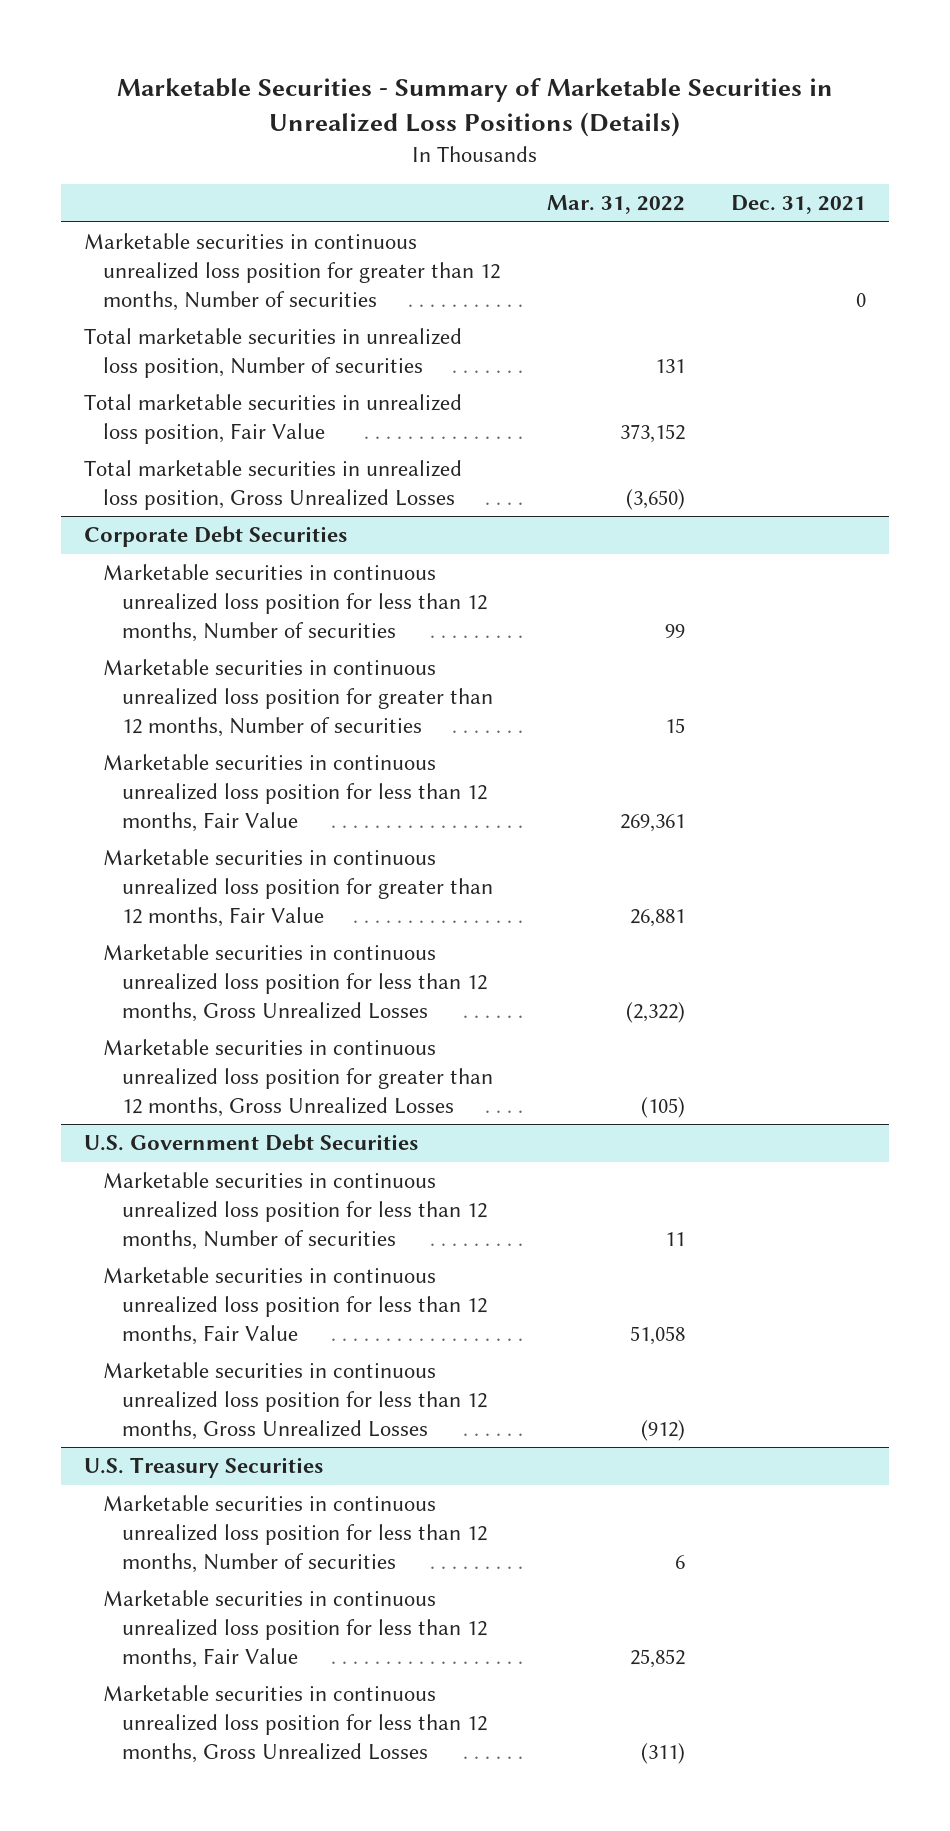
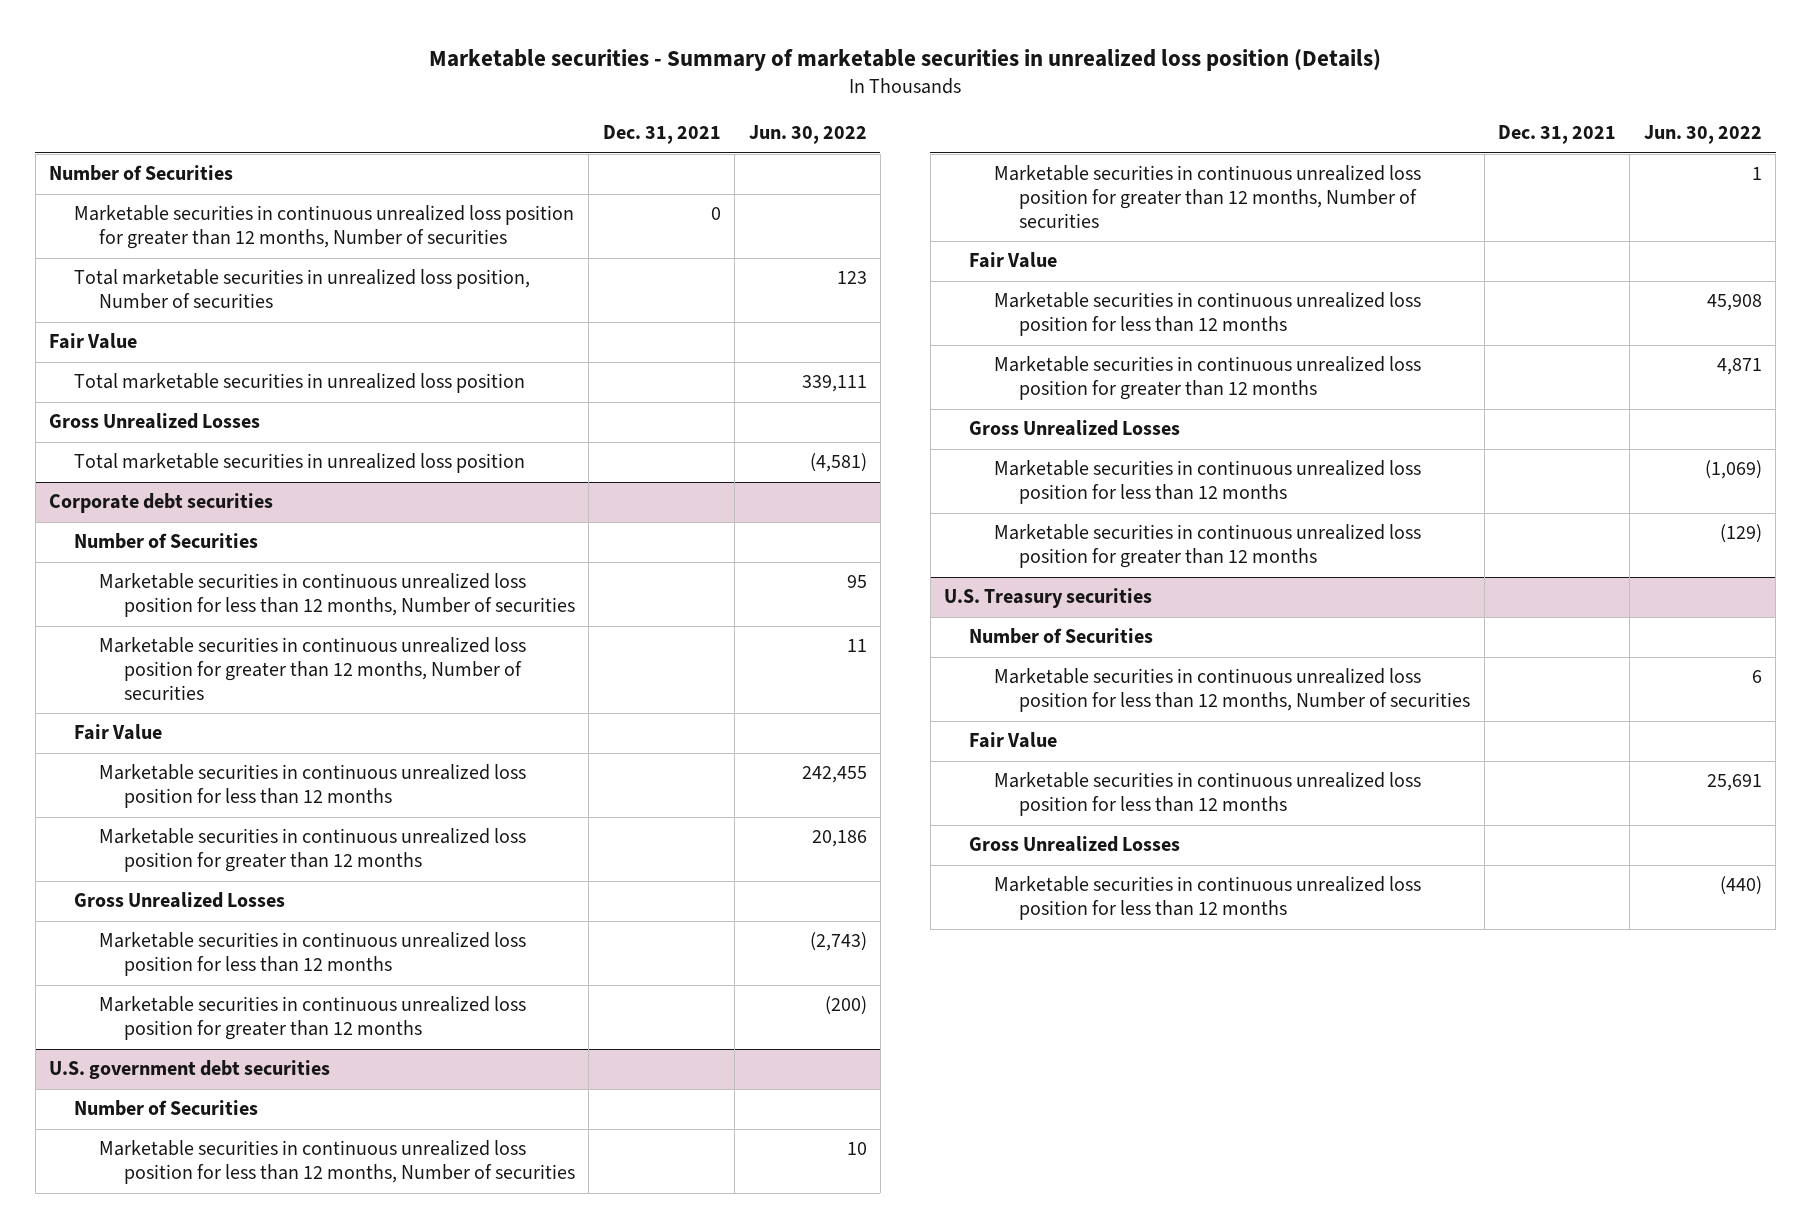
- Marketable Securities - Summary of Marketable Securities in Unrealized Loss Positions (Details)
+ Marketable securities - Summary of marketable securities in unrealized loss position (Details)
- | Mar. 31, 2022 | Dec. 31, 2021
+ | Dec. 31, 2021 | Jun. 30, 2022
+ Number of Securities
- Total marketable securities in unrealized loss position, Fair Value | 373,152 |
- Total marketable securities in unrealized loss position, Gross Unrealized Losses | (3,650) |
- Corporate Debt Securities
+ Fair Value
+ Total marketable securities in unrealized loss position | | 339,111
+ Gross Unrealized Losses
+ Total marketable securities in unrealized loss position | | (4,581)
+ Corporate debt securities
+ Number of Securities
- Marketable securities in continuous unrealized loss position for less than 12 months, Fair Value | 269,361 |
- Marketable securities in continuous unrealized loss position for greater than 12 months, Fair Value | 26,881 |
- Marketable securities in continuous unrealized loss position for less than 12 months, Gross Unrealized Losses | (2,322) |
- Marketable securities in continuous unrealized loss position for greater than 12 months, Gross Unrealized Losses | (105) |
- U.S. Government Debt Securities
+ Fair Value
+ Marketable securities in continuous unrealized loss position for less than 12 months | | 242,455
+ Marketable securities in continuous unrealized loss position for greater than 12 months | | 20,186
+ Gross Unrealized Losses
+ Marketable securities in continuous unrealized loss position for less than 12 months | | (2,743)
+ Marketable securities in continuous unrealized loss position for greater than 12 months | | (200)
+ U.S. government debt securities
+ Number of Securities
- Marketable securities in continuous unrealized loss position for less than 12 months, Fair Value | 51,058 |
- Marketable securities in continuous unrealized loss position for less than 12 months, Gross Unrealized Losses | (912) |
- U.S. Treasury Securities
+ Marketable securities in continuous unrealized loss position for greater than 12 months, Number of securities | | 1
+ Fair Value
+ Marketable securities in continuous unrealized loss position for less than 12 months | | 45,908
+ Marketable securities in continuous unrealized loss position for greater than 12 months | | 4,871
+ Gross Unrealized Losses
+ Marketable securities in continuous unrealized loss position for less than 12 months | | (1,069)
+ Marketable securities in continuous unrealized loss position for greater than 12 months | | (129)
+ U.S. Treasury securities
+ Number of Securities
- Marketable securities in continuous unrealized loss position for less than 12 months, Fair Value | 25,852 |
- Marketable securities in continuous unrealized loss position for less than 12 months, Gross Unrealized Losses | (311) |
+ Fair Value
+ Marketable securities in continuous unrealized loss position for less than 12 months | | 25,691
+ Gross Unrealized Losses
+ Marketable securities in continuous unrealized loss position for less than 12 months | | (440)

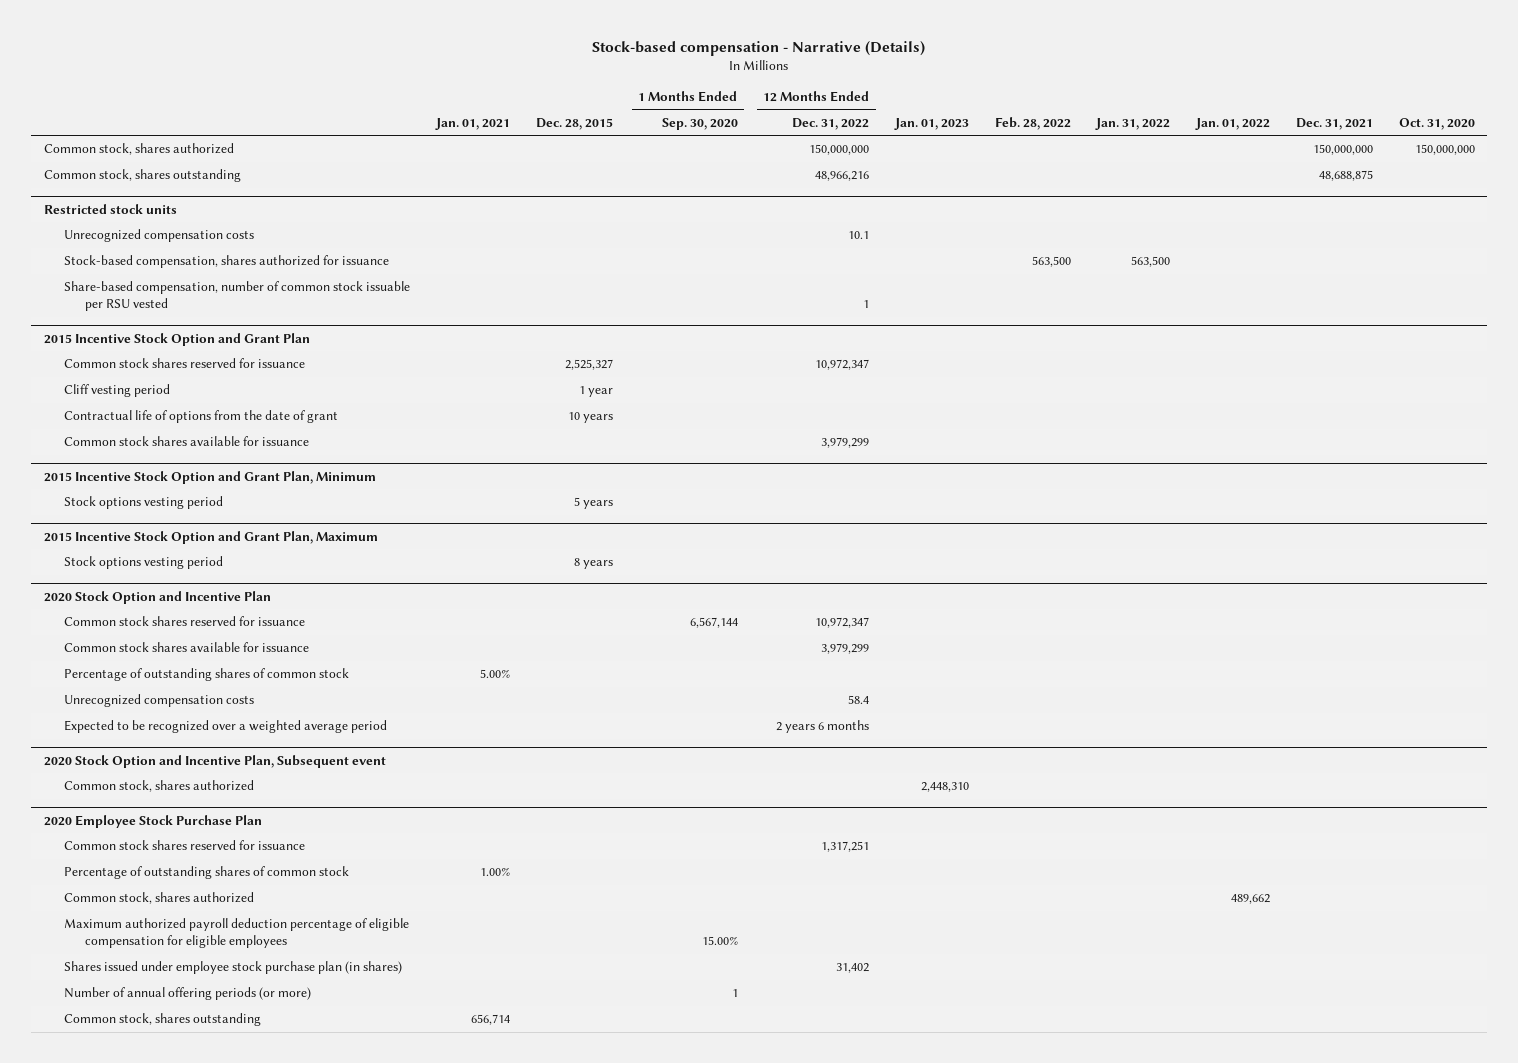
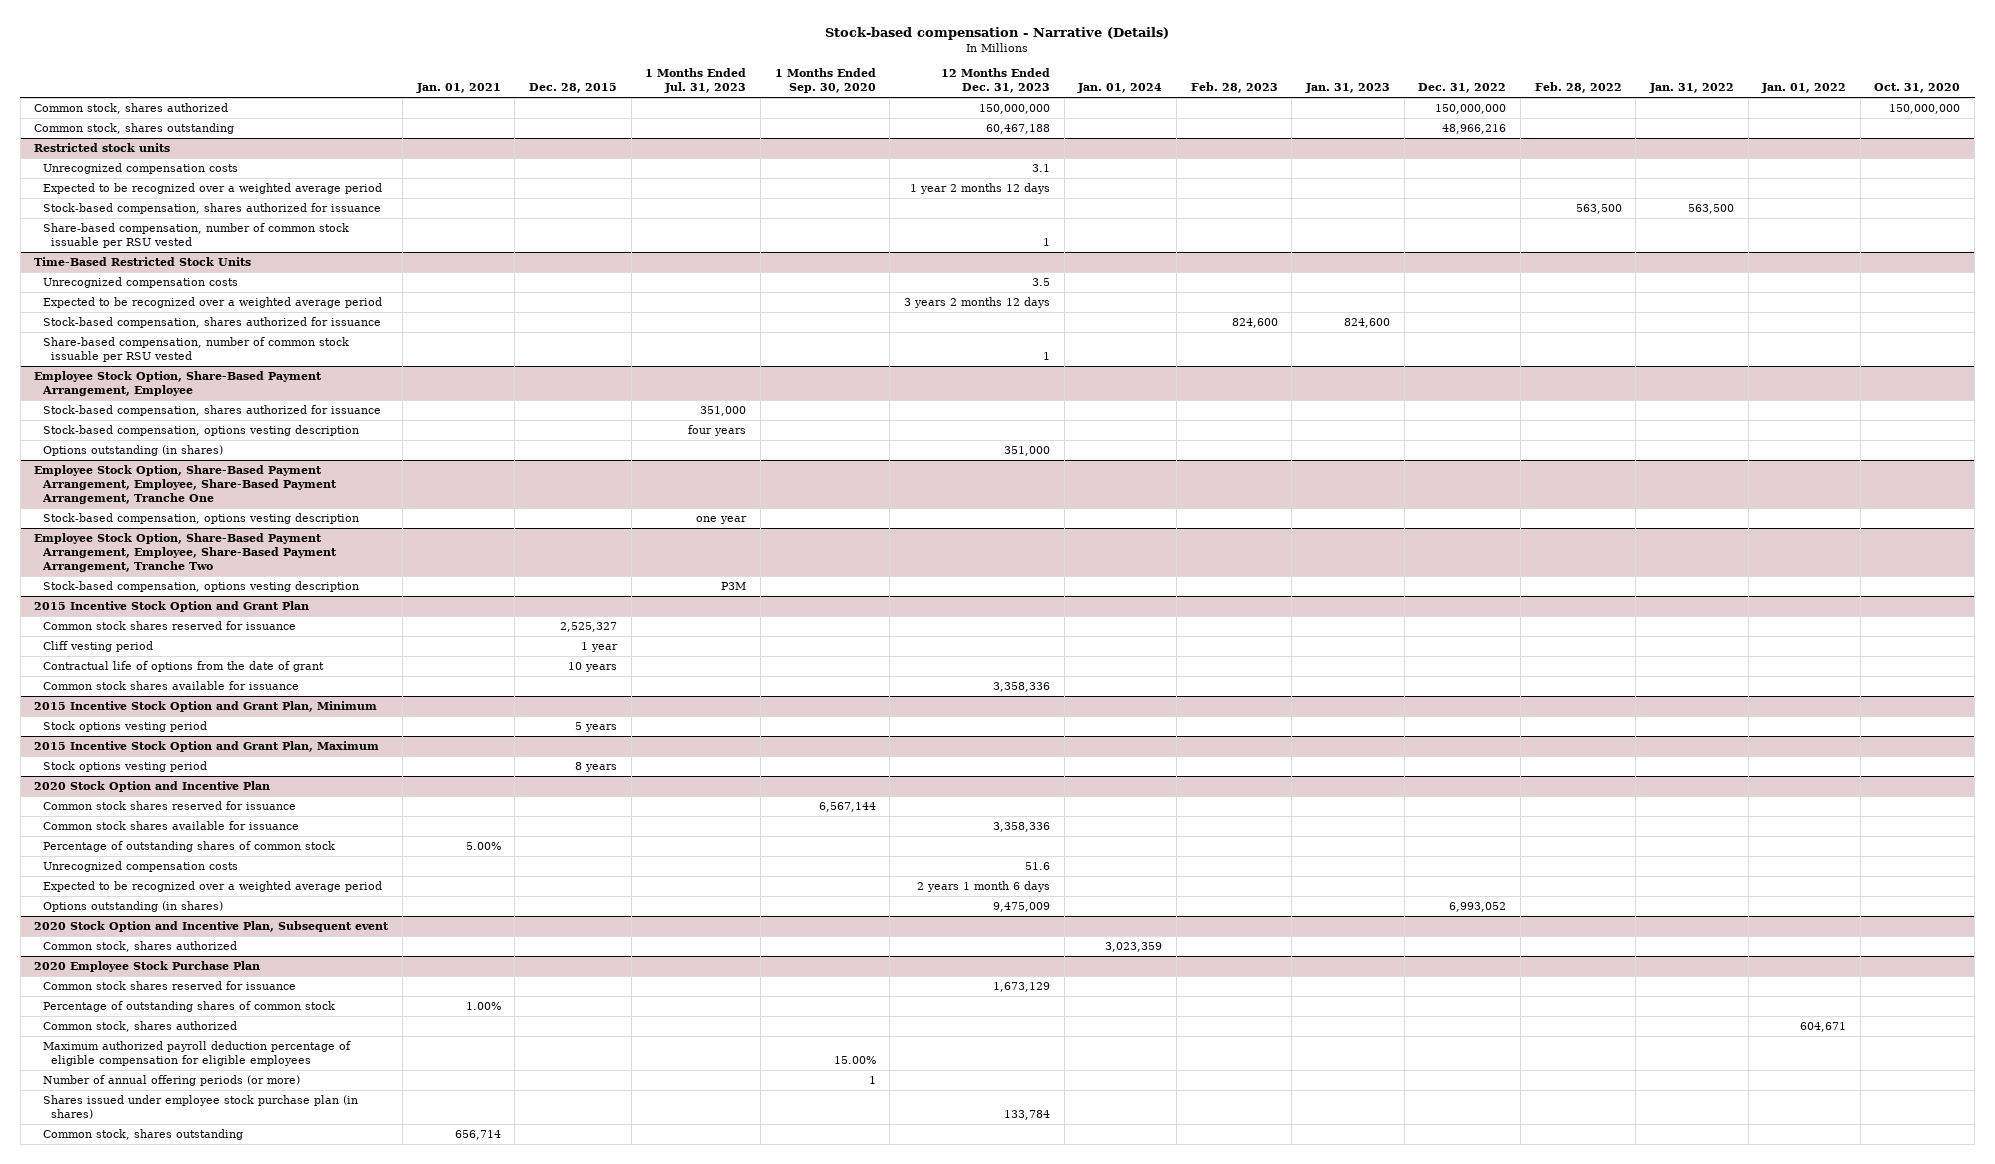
- | Jan. 01, 2021 | Dec. 28, 2015 | 1 Months Ended Sep. 30, 2020 | 12 Months Ended Dec. 31, 2022 | Jan. 01, 2023 | Feb. 28, 2022 | Jan. 31, 2022 | Jan. 01, 2022 | Dec. 31, 2021 | Oct. 31, 2020
+ | Jan. 01, 2021 | Dec. 28, 2015 | 1 Months Ended Jul. 31, 2023 | 1 Months Ended Sep. 30, 2020 | 12 Months Ended Dec. 31, 2023 | Jan. 01, 2024 | Feb. 28, 2023 | Jan. 31, 2023 | Dec. 31, 2022 | Feb. 28, 2022 | Jan. 31, 2022 | Jan. 01, 2022 | Oct. 31, 2020
@ Restricted stock units
+ Expected to be recognized over a weighted average period | | | | | 1 year 2 months 12 days | | | | | | | |
+ Time-Based Restricted Stock Units
+ Unrecognized compensation costs | | | | | 3.5 | | | | | | | |
+ Expected to be recognized over a weighted average period | | | | | 3 years 2 months 12 days | | | | | | | |
+ Stock-based compensation, shares authorized for issuance | | | | | | | 824,600 | 824,600 | | | | |
+ Share-based compensation, number of common stock issuable per RSU vested | | | | | 1 | | | | | | | |
+ Employee Stock Option, Share-Based Payment Arrangement, Employee
+ Stock-based compensation, shares authorized for issuance | | | 351,000 | | | | | | | | | |
+ Stock-based compensation, options vesting description | | | four years | | | | | | | | | |
+ Options outstanding (in shares) | | | | | 351,000 | | | | | | | |
+ Employee Stock Option, Share-Based Payment Arrangement, Employee, Share-Based Payment Arrangement, Tranche One
+ Stock-based compensation, options vesting description | | | one year | | | | | | | | | |
+ Employee Stock Option, Share-Based Payment Arrangement, Employee, Share-Based Payment Arrangement, Tranche Two
+ Stock-based compensation, options vesting description | | | P3M | | | | | | | | | |
@ 2020 Stock Option and Incentive Plan
+ Options outstanding (in shares) | | | | | 9,475,009 | | | | 6,993,052 | | | |
@ 2020 Employee Stock Purchase Plan
- Common stock, shares authorized | | | | | | | | 489,662 | |
+ Common stock, shares authorized | | | | | | | | | | | | 604,671 |
moved down: Shares issued under employee stock purchase plan (in shares) | | | | | 133,784 | | | | | | | |

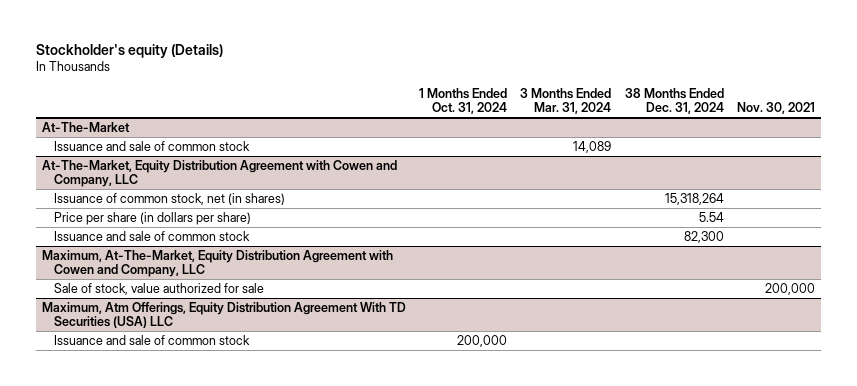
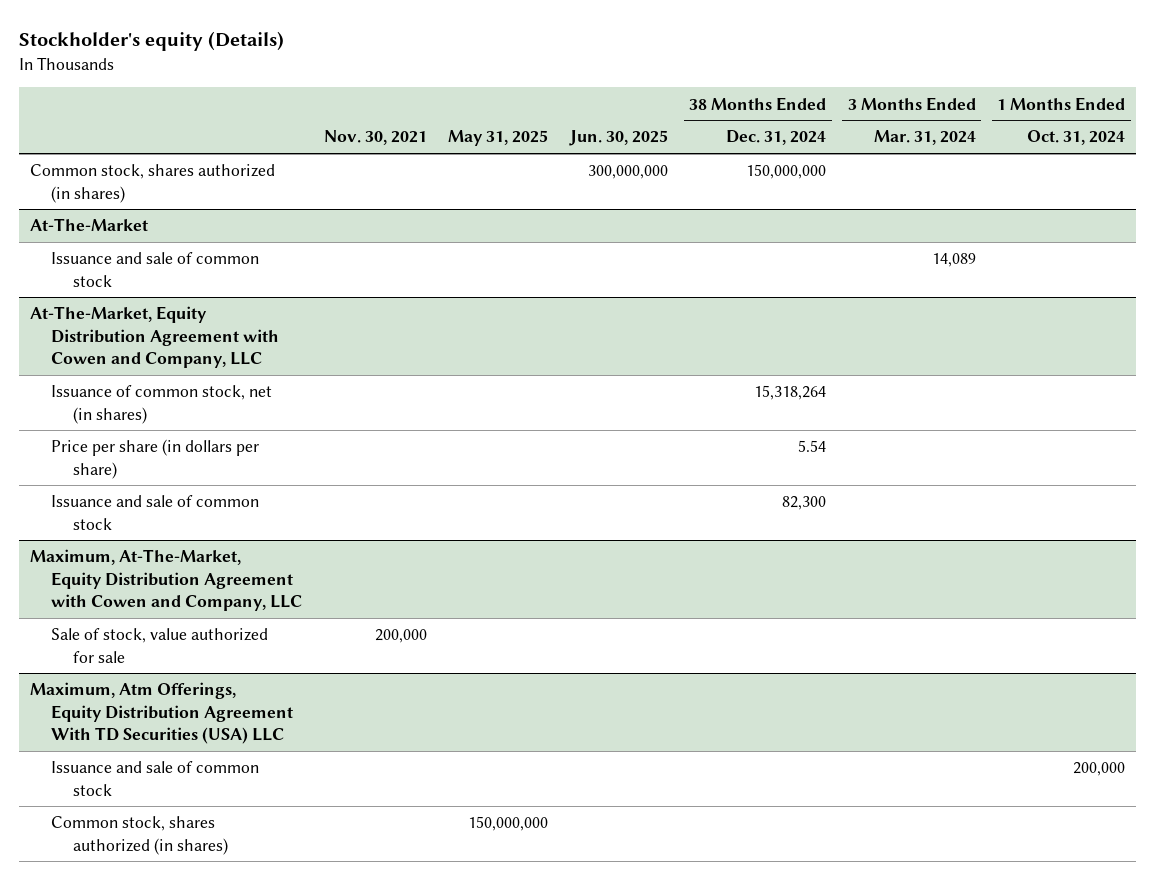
- | 1 Months Ended Oct. 31, 2024 | 3 Months Ended Mar. 31, 2024 | 38 Months Ended Dec. 31, 2024 | Nov. 30, 2021
+ | Nov. 30, 2021 | May 31, 2025 | Jun. 30, 2025 | 38 Months Ended Dec. 31, 2024 | 3 Months Ended Mar. 31, 2024 | 1 Months Ended Oct. 31, 2024
+ Common stock, shares authorized (in shares) | | | 300,000,000 | 150,000,000 | |
@ Maximum, Atm Offerings, Equity Distribution Agreement With TD Securities (USA) LLC
+ Common stock, shares authorized (in shares) | | 150,000,000 | | | |

